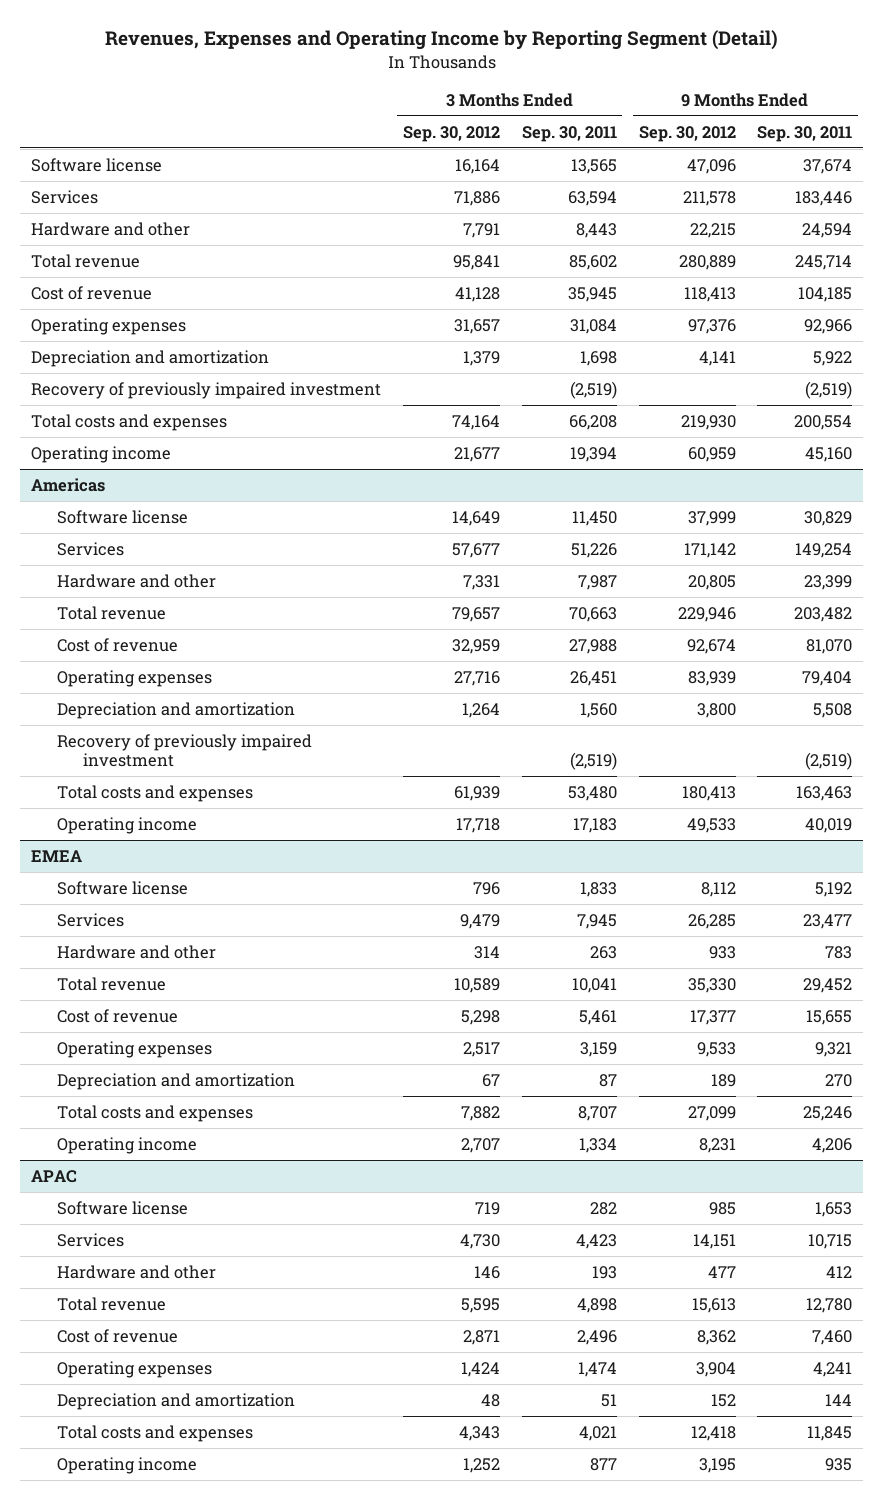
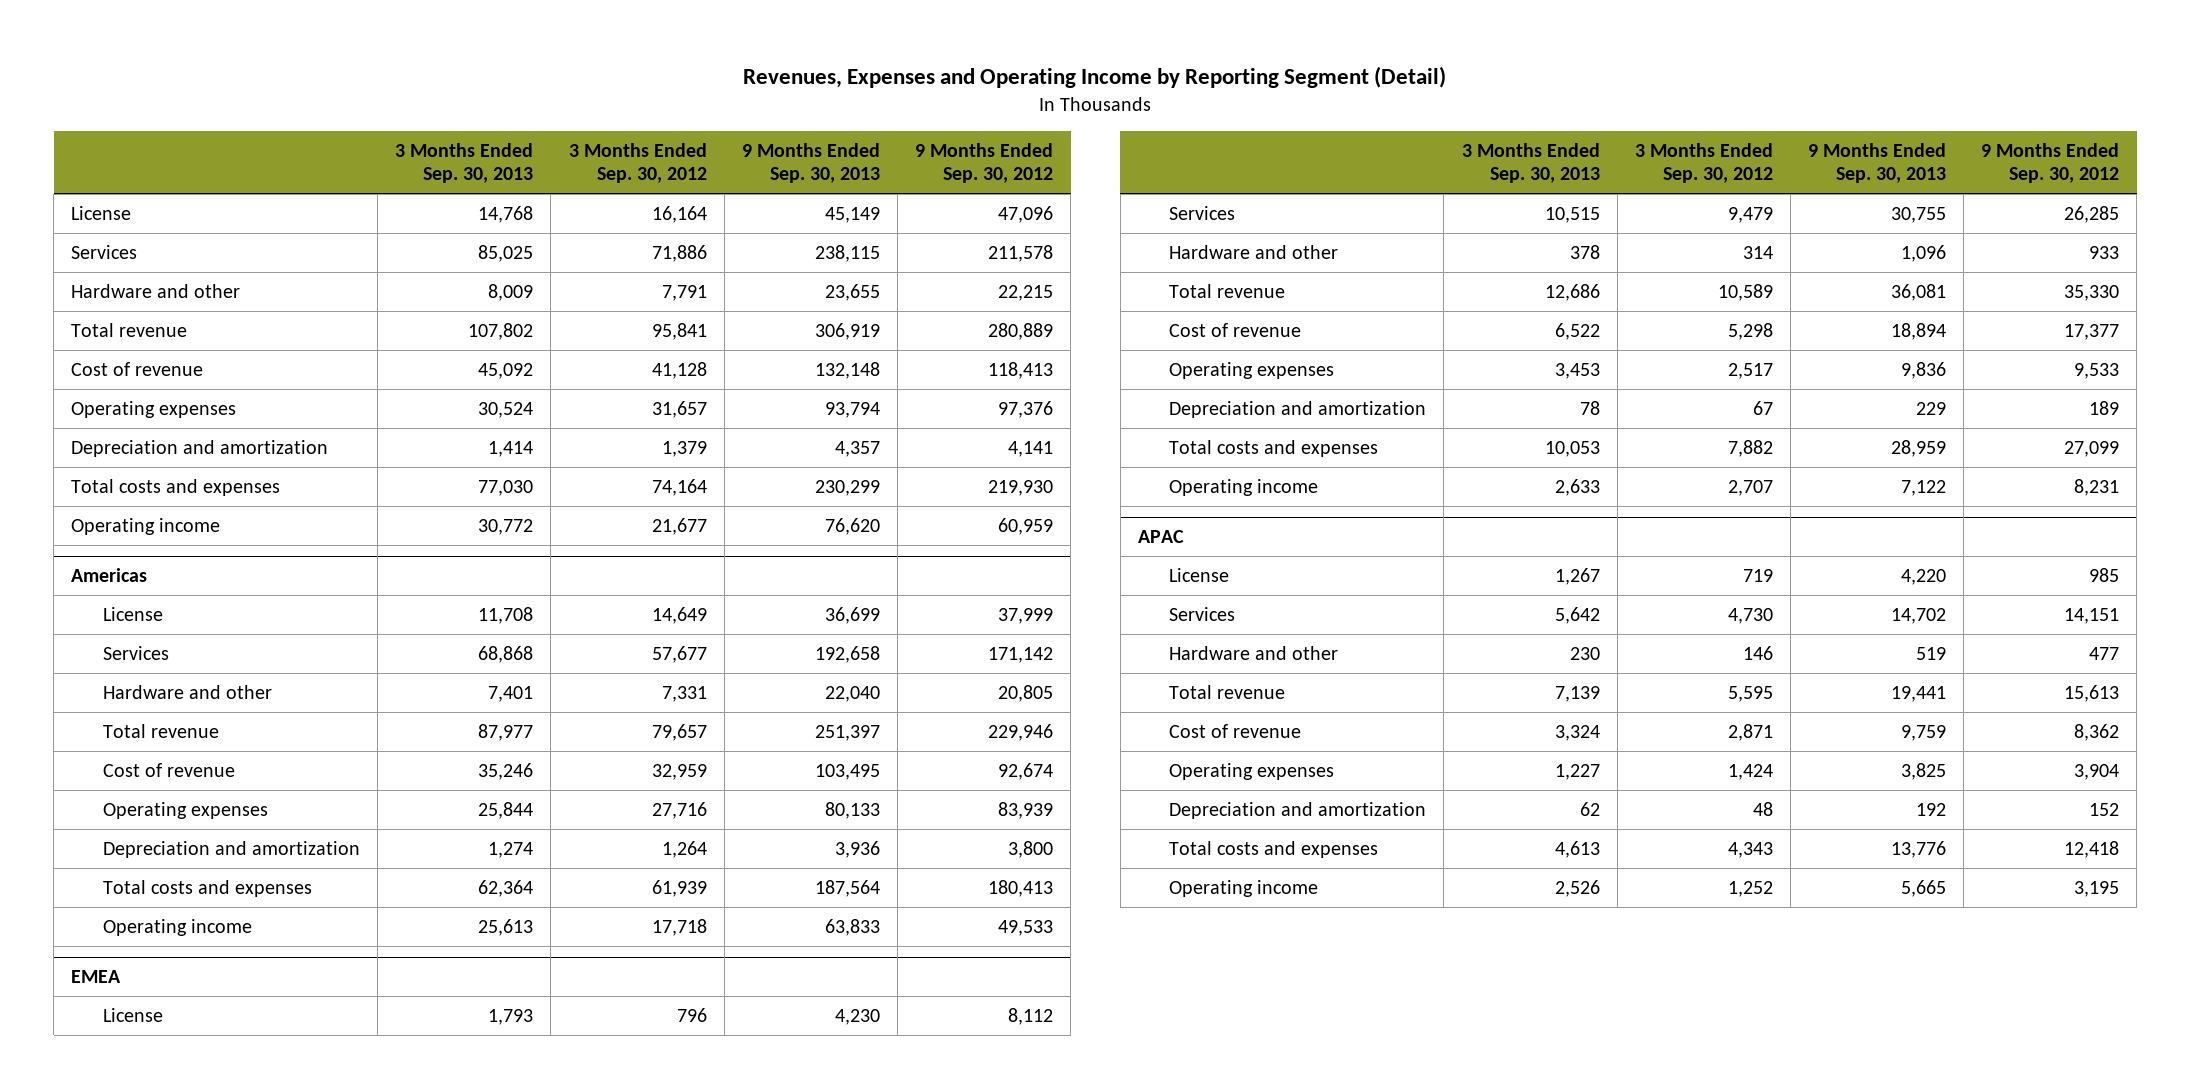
- | 3 Months Ended Sep. 30, 2012 | 3 Months Ended Sep. 30, 2011 | 9 Months Ended Sep. 30, 2012 | 9 Months Ended Sep. 30, 2011
+ | 3 Months Ended Sep. 30, 2013 | 3 Months Ended Sep. 30, 2012 | 9 Months Ended Sep. 30, 2013 | 9 Months Ended Sep. 30, 2012
- Software license | 16,164 | 13,565 | 47,096 | 37,674
+ License | 14,768 | 16,164 | 45,149 | 47,096
- Recovery of previously impaired investment | | (2,519) | | (2,519)
@ Americas
- Software license | 14,649 | 11,450 | 37,999 | 30,829
+ License | 11,708 | 14,649 | 36,699 | 37,999
- Recovery of previously impaired investment | | (2,519) | | (2,519)
@ EMEA
- Software license | 796 | 1,833 | 8,112 | 5,192
+ License | 1,793 | 796 | 4,230 | 8,112
@ APAC
- Software license | 719 | 282 | 985 | 1,653
+ License | 1,267 | 719 | 4,220 | 985

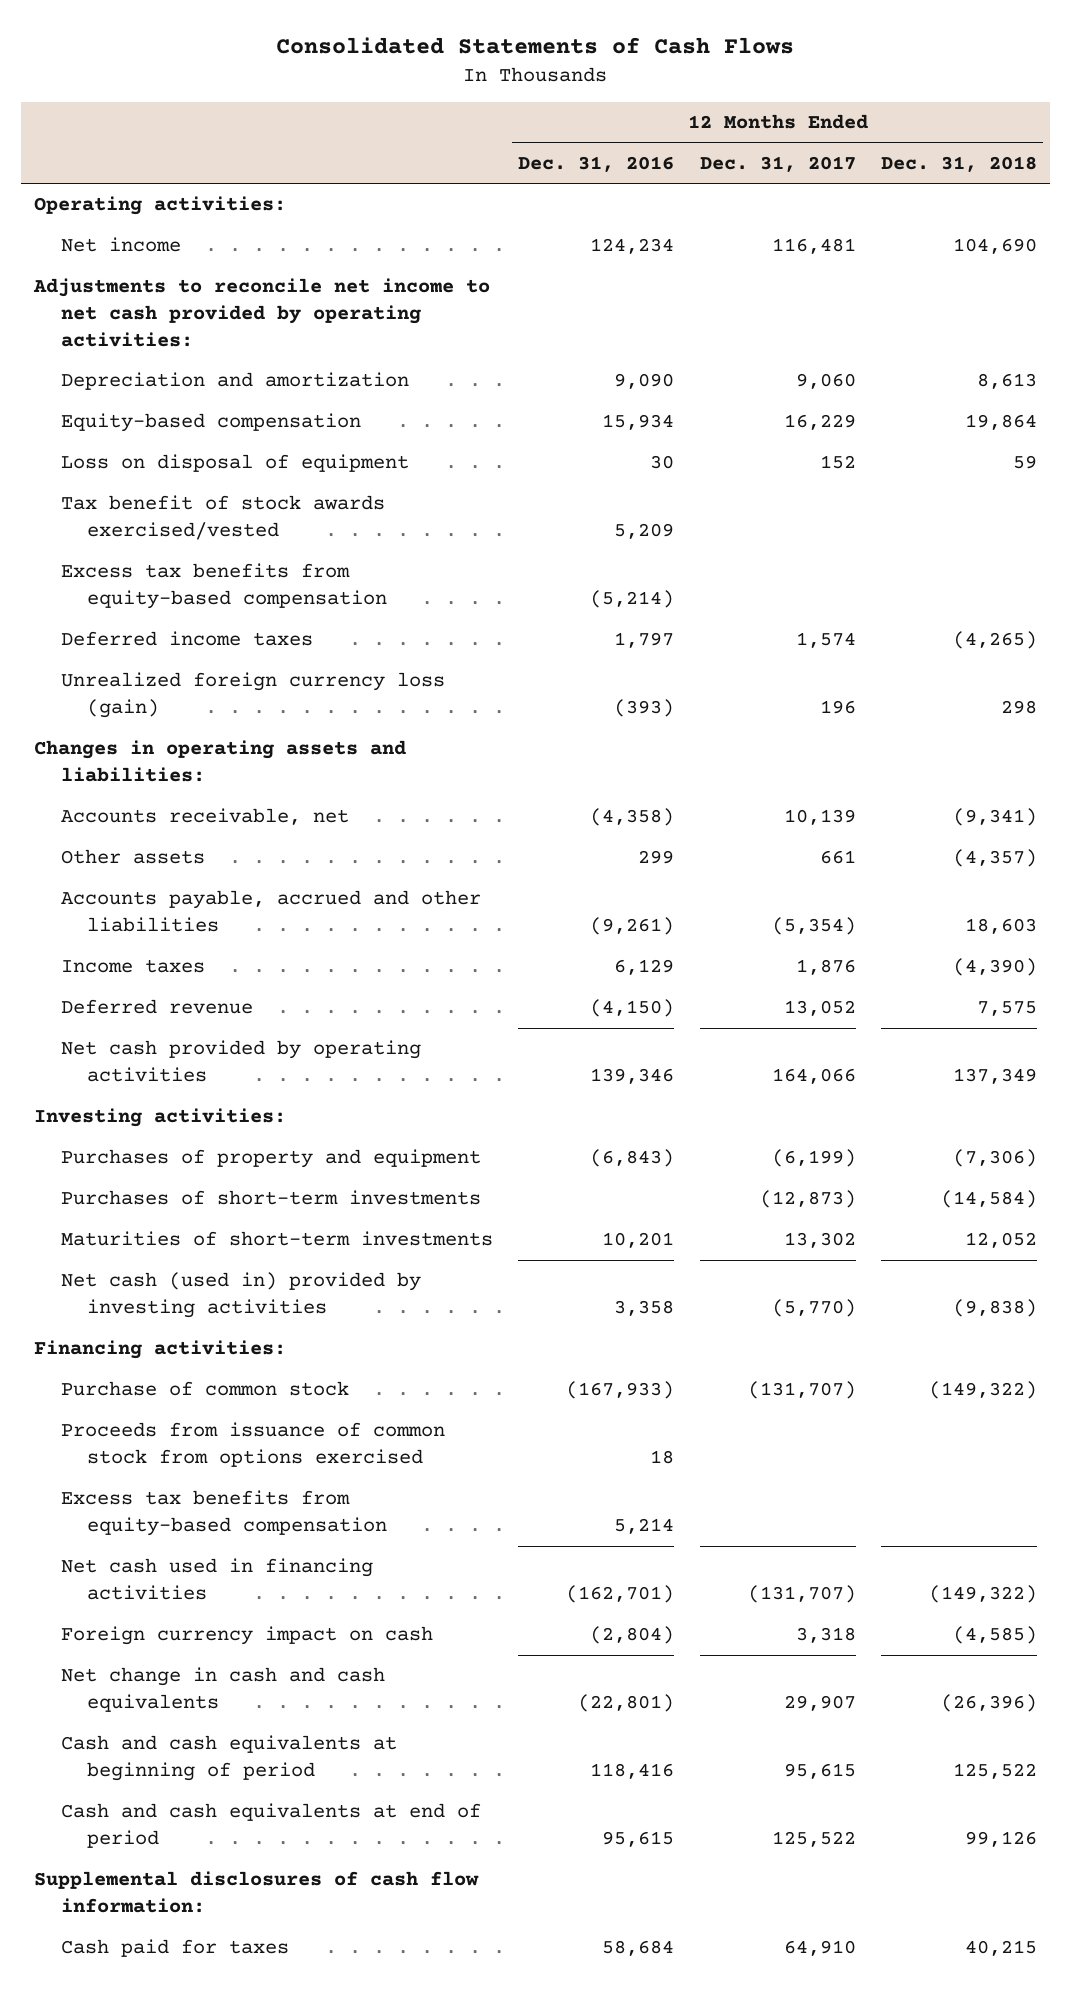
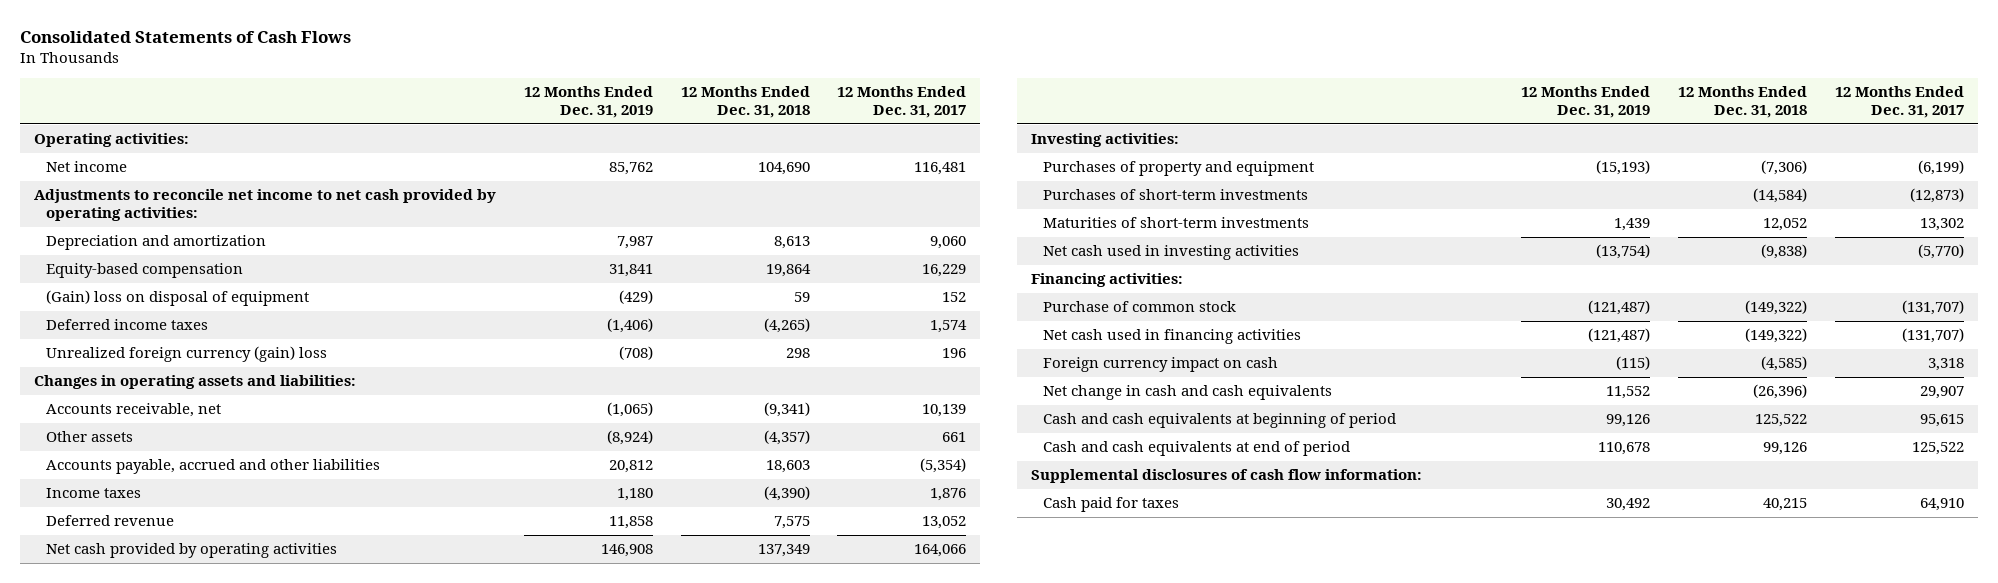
- | 12 Months Ended Dec. 31, 2016 | 12 Months Ended Dec. 31, 2017 | 12 Months Ended Dec. 31, 2018
+ | 12 Months Ended Dec. 31, 2019 | 12 Months Ended Dec. 31, 2018 | 12 Months Ended Dec. 31, 2017
- Loss on disposal of equipment | 30 | 152 | 59
- Tax benefit of stock awards exercised/vested | 5,209 | |
- Excess tax benefits from equity-based compensation | (5,214) | |
+ (Gain) loss on disposal of equipment | (429) | 59 | 152
- Unrealized foreign currency loss (gain) | (393) | 196 | 298
+ Unrealized foreign currency (gain) loss | (708) | 298 | 196
- Net cash (used in) provided by investing activities | 3,358 | (5,770) | (9,838)
+ Net cash used in investing activities | (13,754) | (9,838) | (5,770)
- Proceeds from issuance of common stock from options exercised | 18 | |
- Excess tax benefits from equity-based compensation | 5,214 | |

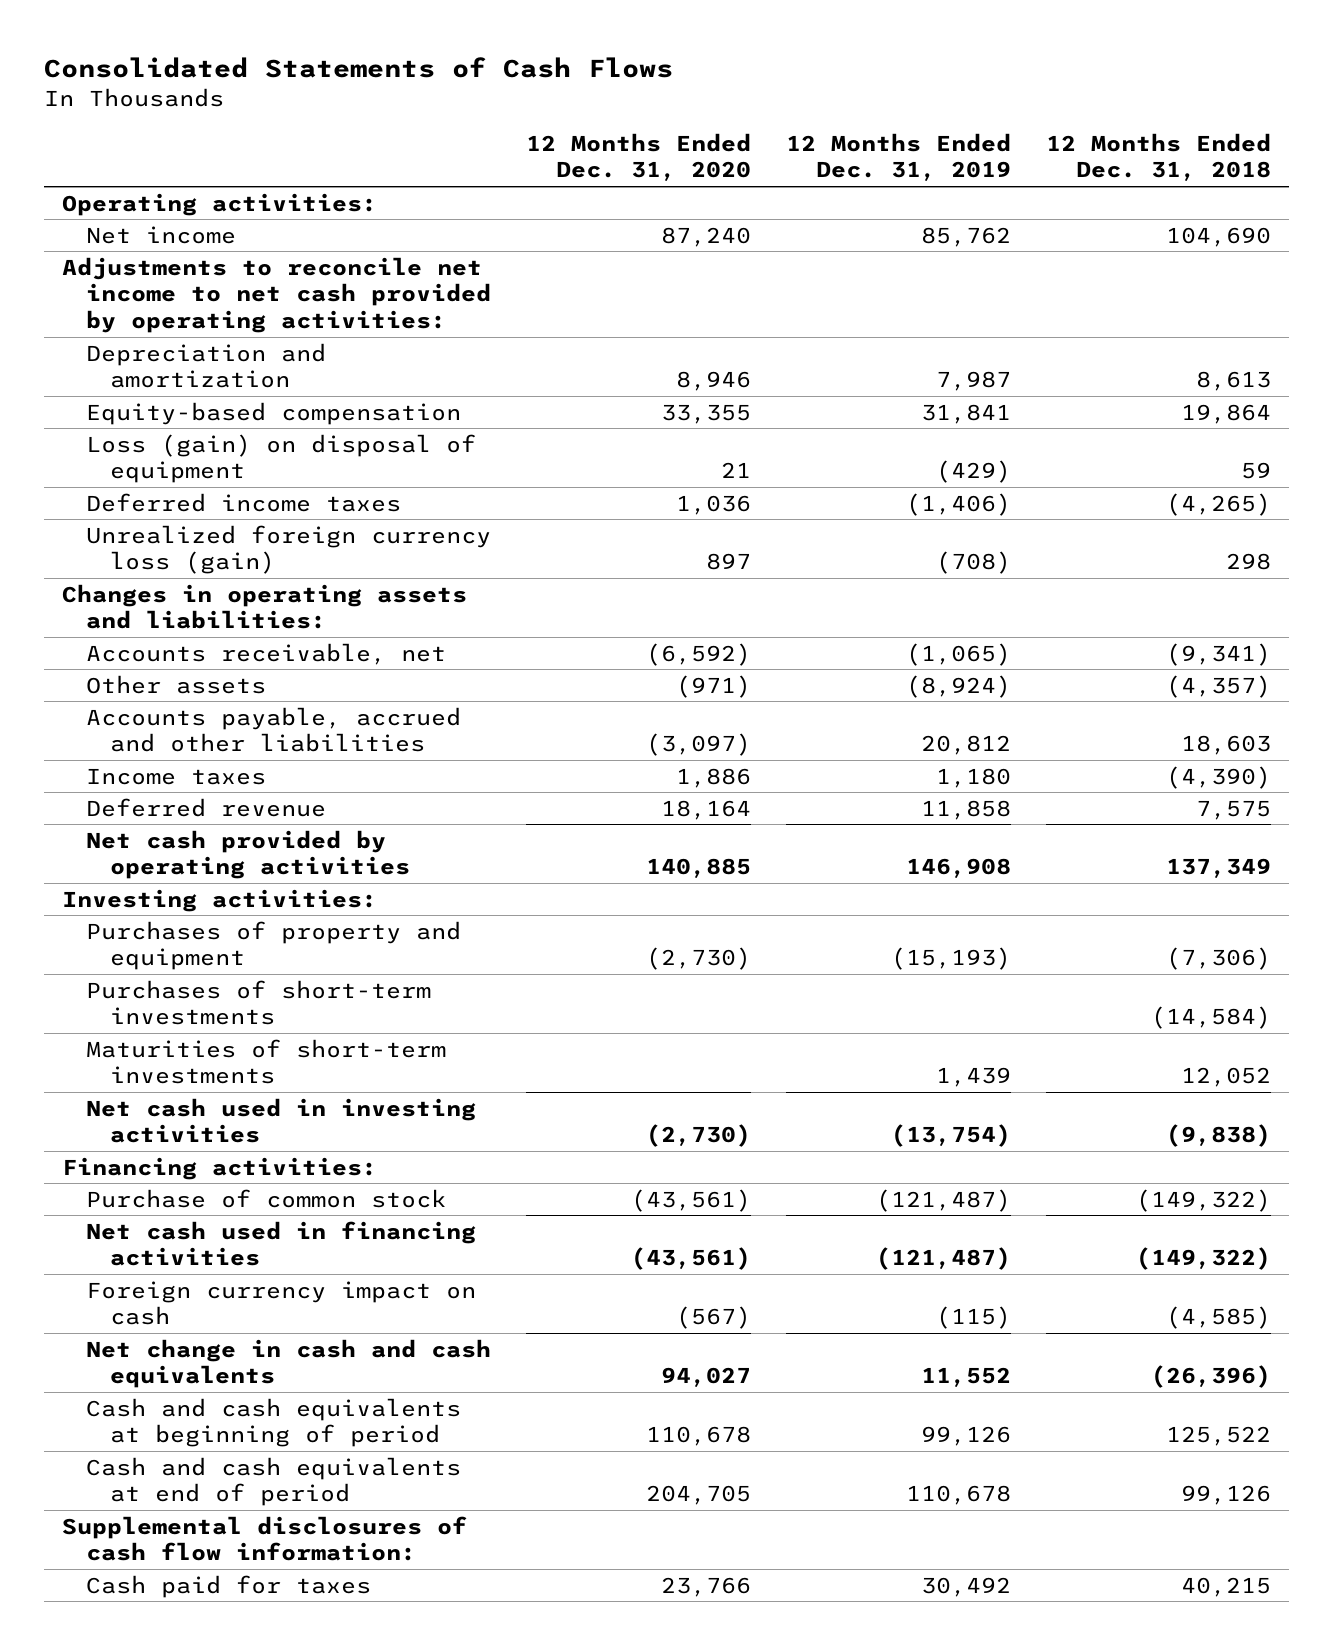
- | 12 Months Ended Dec. 31, 2019 | 12 Months Ended Dec. 31, 2018 | 12 Months Ended Dec. 31, 2017
+ | 12 Months Ended Dec. 31, 2020 | 12 Months Ended Dec. 31, 2019 | 12 Months Ended Dec. 31, 2018
- (Gain) loss on disposal of equipment | (429) | 59 | 152
+ Loss (gain) on disposal of equipment | 21 | (429) | 59
- Unrealized foreign currency (gain) loss | (708) | 298 | 196
+ Unrealized foreign currency loss (gain) | 897 | (708) | 298

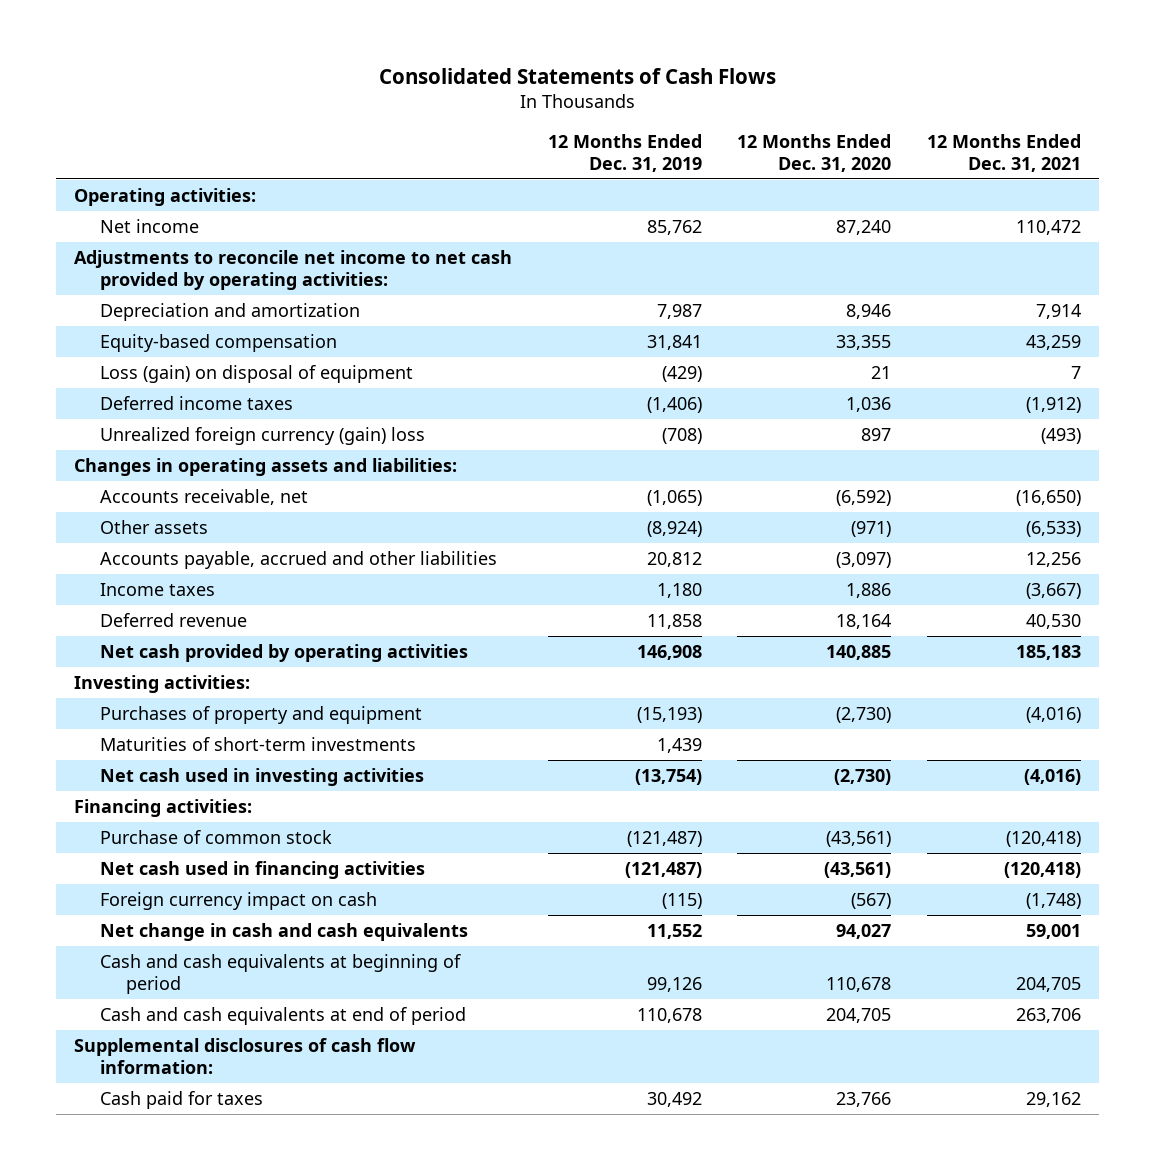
- | 12 Months Ended Dec. 31, 2020 | 12 Months Ended Dec. 31, 2019 | 12 Months Ended Dec. 31, 2018
+ | 12 Months Ended Dec. 31, 2019 | 12 Months Ended Dec. 31, 2020 | 12 Months Ended Dec. 31, 2021
- Unrealized foreign currency loss (gain) | 897 | (708) | 298
+ Unrealized foreign currency (gain) loss | (708) | 897 | (493)
- Purchases of short-term investments | | | (14,584)

